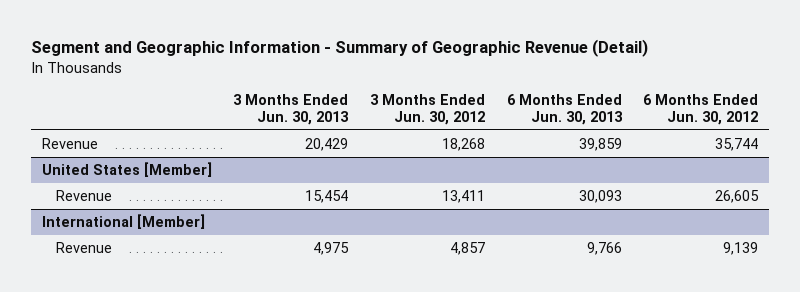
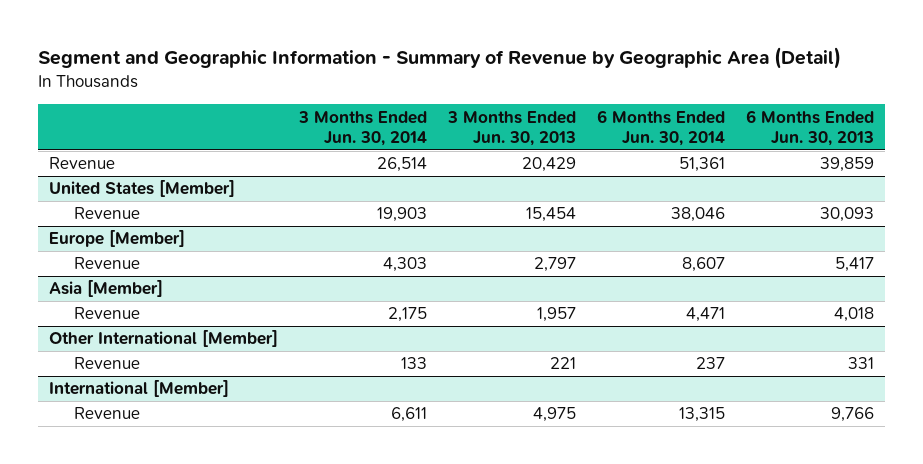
- Segment and Geographic Information - Summary of Geographic Revenue (Detail)
+ Segment and Geographic Information - Summary of Revenue by Geographic Area (Detail)
- | 3 Months Ended Jun. 30, 2013 | 3 Months Ended Jun. 30, 2012 | 6 Months Ended Jun. 30, 2013 | 6 Months Ended Jun. 30, 2012
+ | 3 Months Ended Jun. 30, 2014 | 3 Months Ended Jun. 30, 2013 | 6 Months Ended Jun. 30, 2014 | 6 Months Ended Jun. 30, 2013
+ Europe [Member]
+ Revenue | 4,303 | 2,797 | 8,607 | 5,417
+ Asia [Member]
+ Revenue | 2,175 | 1,957 | 4,471 | 4,018
+ Other International [Member]
+ Revenue | 133 | 221 | 237 | 331

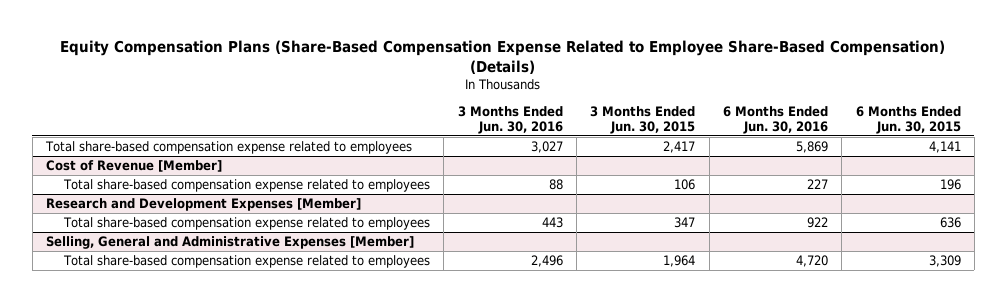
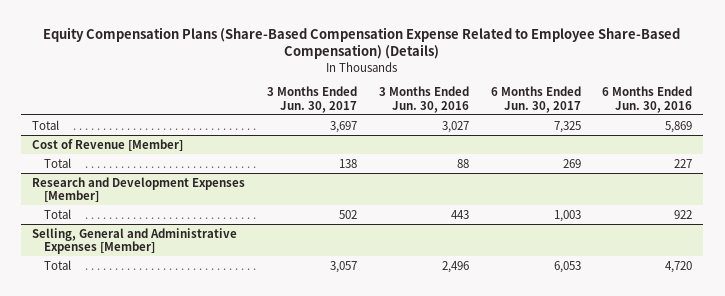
- | 3 Months Ended Jun. 30, 2016 | 3 Months Ended Jun. 30, 2015 | 6 Months Ended Jun. 30, 2016 | 6 Months Ended Jun. 30, 2015
+ | 3 Months Ended Jun. 30, 2017 | 3 Months Ended Jun. 30, 2016 | 6 Months Ended Jun. 30, 2017 | 6 Months Ended Jun. 30, 2016
- Total share-based compensation expense related to employees | 3,027 | 2,417 | 5,869 | 4,141
+ Total | 3,697 | 3,027 | 7,325 | 5,869
@ Cost of Revenue [Member]
- Total share-based compensation expense related to employees | 88 | 106 | 227 | 196
+ Total | 138 | 88 | 269 | 227
@ Research and Development Expenses [Member]
- Total share-based compensation expense related to employees | 443 | 347 | 922 | 636
+ Total | 502 | 443 | 1,003 | 922
@ Selling, General and Administrative Expenses [Member]
- Total share-based compensation expense related to employees | 2,496 | 1,964 | 4,720 | 3,309
+ Total | 3,057 | 2,496 | 6,053 | 4,720

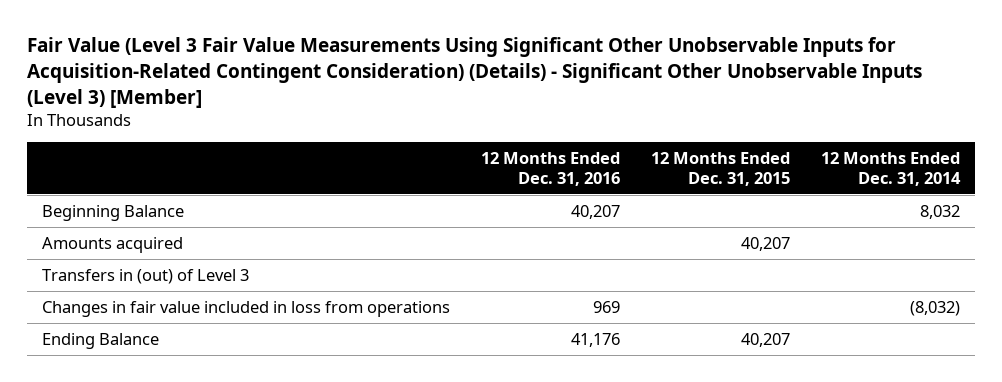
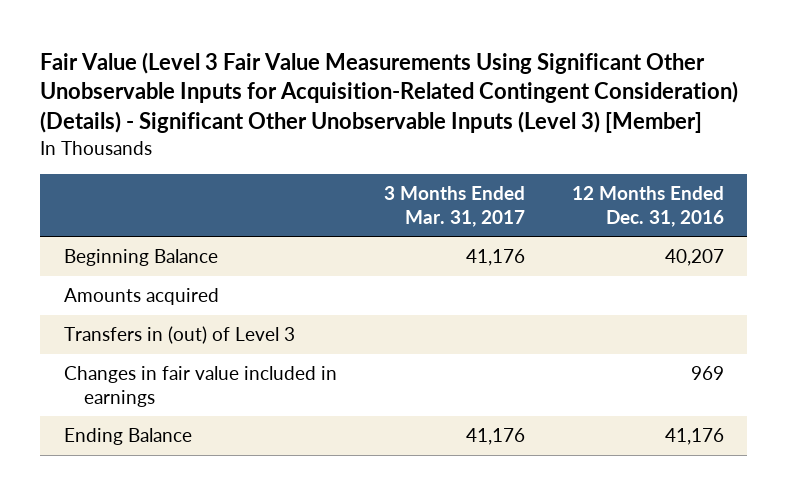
- | 12 Months Ended Dec. 31, 2016 | 12 Months Ended Dec. 31, 2015 | 12 Months Ended Dec. 31, 2014
+ | 3 Months Ended Mar. 31, 2017 | 12 Months Ended Dec. 31, 2016
- Changes in fair value included in loss from operations | 969 | | (8,032)
+ Changes in fair value included in earnings | | 969

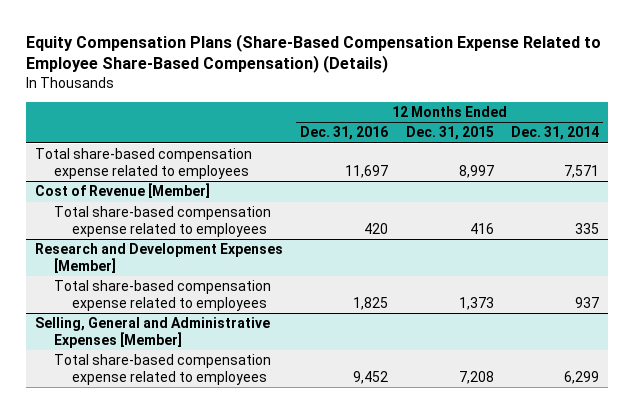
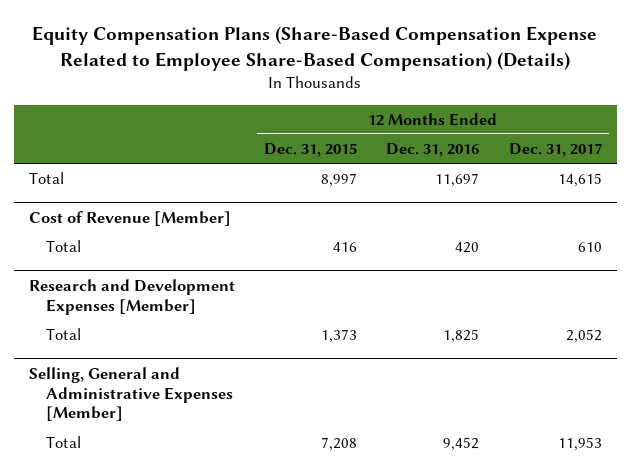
- | 12 Months Ended Dec. 31, 2016 | 12 Months Ended Dec. 31, 2015 | 12 Months Ended Dec. 31, 2014
+ | 12 Months Ended Dec. 31, 2015 | 12 Months Ended Dec. 31, 2016 | 12 Months Ended Dec. 31, 2017
- Total share-based compensation expense related to employees | 11,697 | 8,997 | 7,571
+ Total | 8,997 | 11,697 | 14,615
@ Cost of Revenue [Member]
- Total share-based compensation expense related to employees | 420 | 416 | 335
+ Total | 416 | 420 | 610
@ Research and Development Expenses [Member]
- Total share-based compensation expense related to employees | 1,825 | 1,373 | 937
+ Total | 1,373 | 1,825 | 2,052
@ Selling, General and Administrative Expenses [Member]
- Total share-based compensation expense related to employees | 9,452 | 7,208 | 6,299
+ Total | 7,208 | 9,452 | 11,953

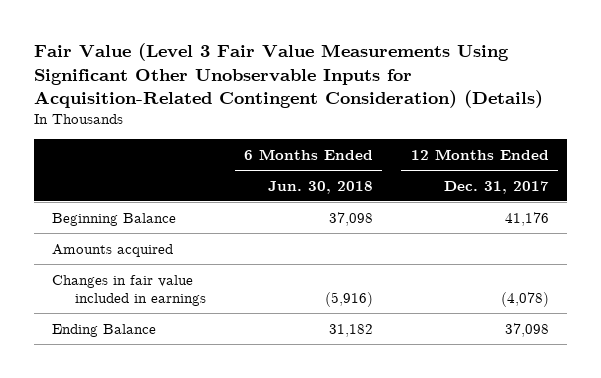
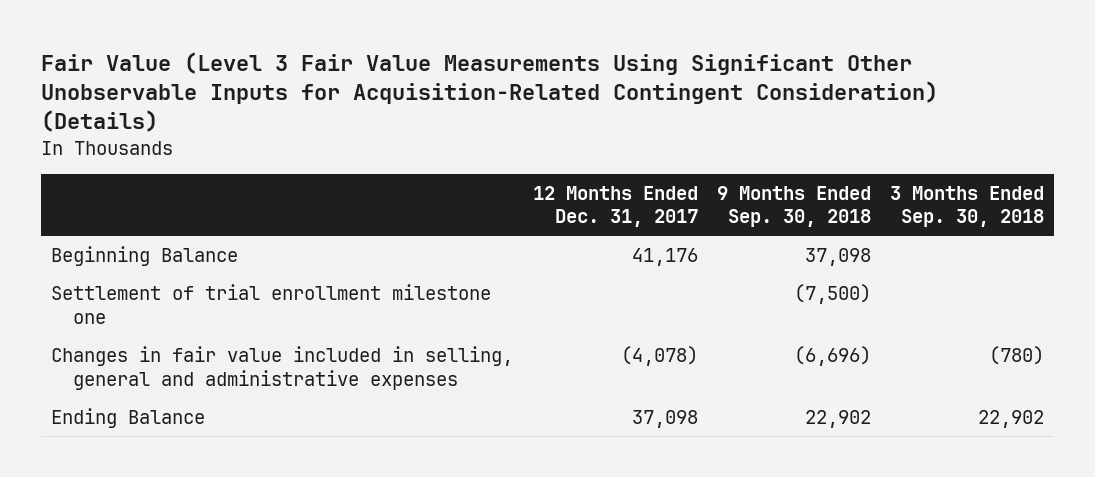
- | 6 Months Ended Jun. 30, 2018 | 12 Months Ended Dec. 31, 2017
+ | 12 Months Ended Dec. 31, 2017 | 9 Months Ended Sep. 30, 2018 | 3 Months Ended Sep. 30, 2018
- Amounts acquired
- Changes in fair value included in earnings | (5,916) | (4,078)
+ Settlement of trial enrollment milestone one | | (7,500) |
+ Changes in fair value included in selling, general and administrative expenses | (4,078) | (6,696) | (780)

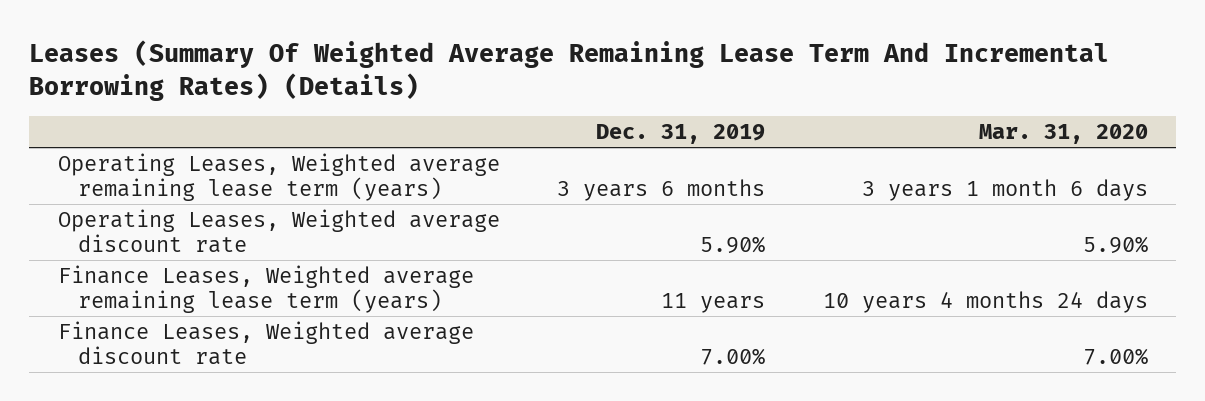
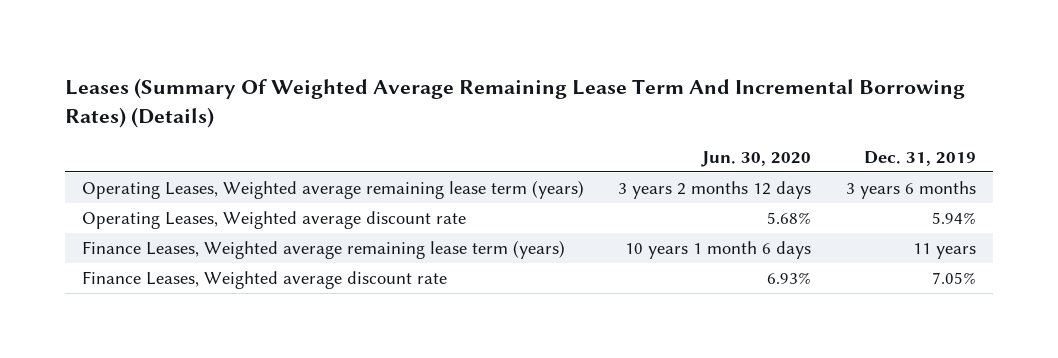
- | Dec. 31, 2019 | Mar. 31, 2020
+ | Jun. 30, 2020 | Dec. 31, 2019
- Operating Leases, Weighted average discount rate | 5.90% | 5.90%
+ Operating Leases, Weighted average discount rate | 5.68% | 5.94%
- Finance Leases, Weighted average discount rate | 7.00% | 7.00%
+ Finance Leases, Weighted average discount rate | 6.93% | 7.05%

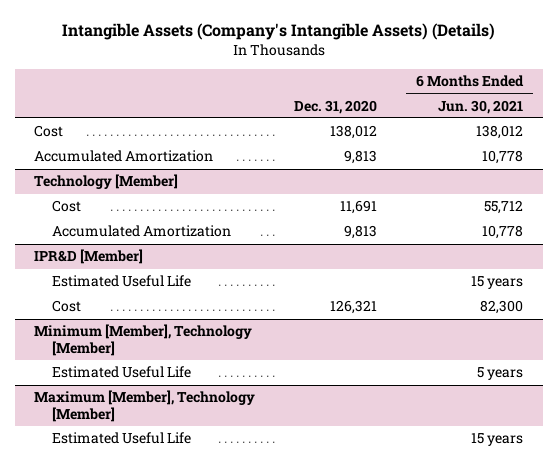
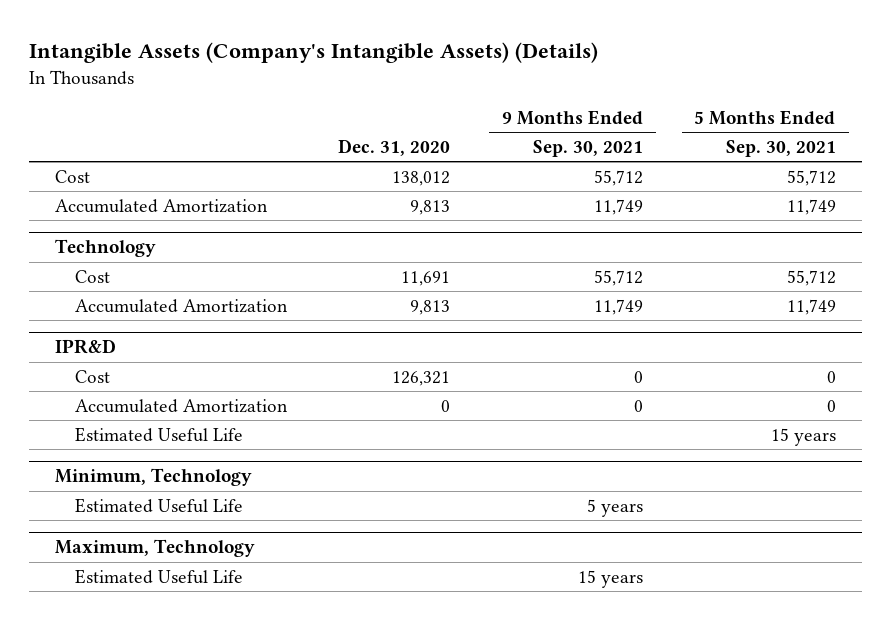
- | Dec. 31, 2020 | 6 Months Ended Jun. 30, 2021
+ | Dec. 31, 2020 | 9 Months Ended Sep. 30, 2021 | 5 Months Ended Sep. 30, 2021
- Technology [Member]
+ Technology
- IPR&D [Member]
- Estimated Useful Life | | 15 years
+ IPR&D
- Minimum [Member], Technology [Member]
+ Accumulated Amortization | 0 | 0 | 0
- Maximum [Member], Technology [Member]
+ Minimum, Technology
+ Maximum, Technology
+ Estimated Useful Life | | 15 years |

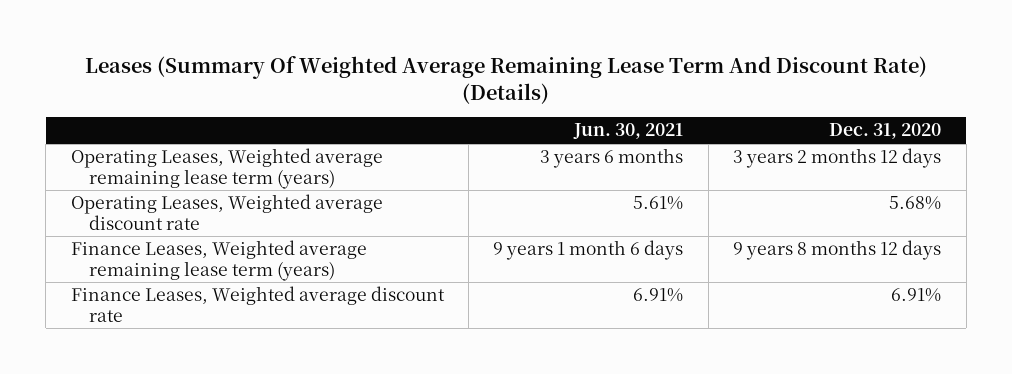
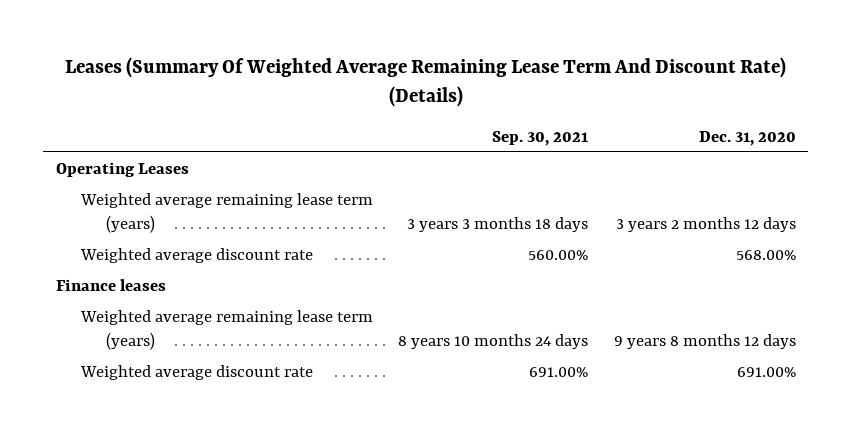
- | Jun. 30, 2021 | Dec. 31, 2020
+ | Sep. 30, 2021 | Dec. 31, 2020
- Operating Leases, Weighted average remaining lease term (years) | 3 years 6 months | 3 years 2 months 12 days
- Operating Leases, Weighted average discount rate | 5.61% | 5.68%
- Finance Leases, Weighted average remaining lease term (years) | 9 years 1 month 6 days | 9 years 8 months 12 days
- Finance Leases, Weighted average discount rate | 6.91% | 6.91%
+ Operating Leases
+ Weighted average remaining lease term (years) | 3 years 3 months 18 days | 3 years 2 months 12 days
+ Weighted average discount rate | 560.00% | 568.00%
+ Finance leases
+ Weighted average remaining lease term (years) | 8 years 10 months 24 days | 9 years 8 months 12 days
+ Weighted average discount rate | 691.00% | 691.00%

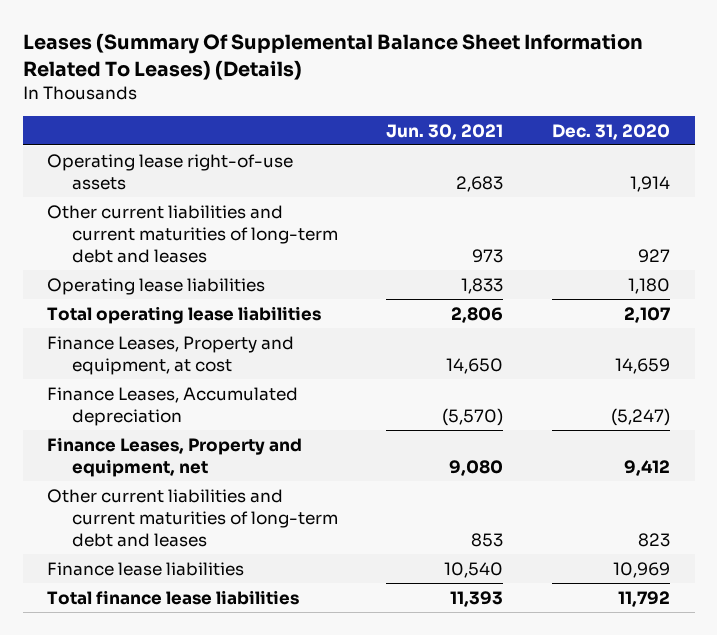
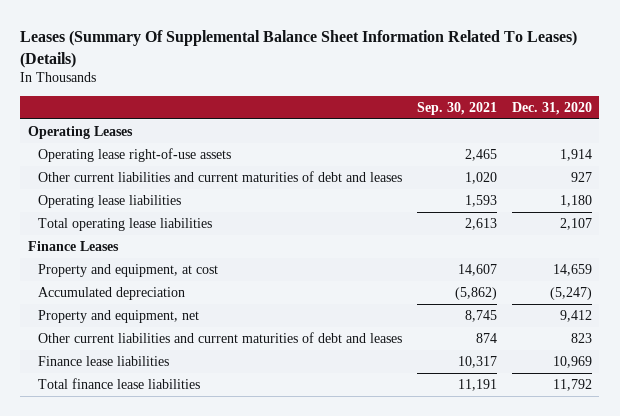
- | Jun. 30, 2021 | Dec. 31, 2020
+ | Sep. 30, 2021 | Dec. 31, 2020
+ Operating Leases
- Other current liabilities and current maturities of long-term debt and leases | 973 | 927
+ Other current liabilities and current maturities of debt and leases | 1,020 | 927
- Finance Leases, Property and equipment, at cost | 14,650 | 14,659
- Finance Leases, Accumulated depreciation | (5,570) | (5,247)
- Finance Leases, Property and equipment, net | 9,080 | 9,412
- Other current liabilities and current maturities of long-term debt and leases | 853 | 823
+ Finance Leases
+ Property and equipment, at cost | 14,607 | 14,659
+ Accumulated depreciation | (5,862) | (5,247)
+ Property and equipment, net | 8,745 | 9,412
+ Other current liabilities and current maturities of debt and leases | 874 | 823

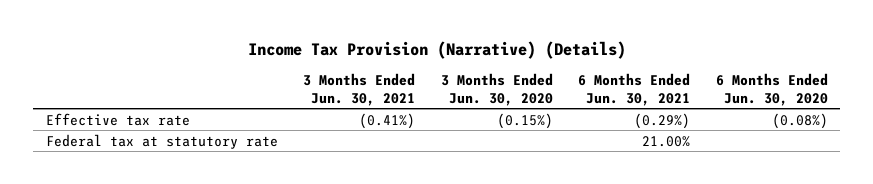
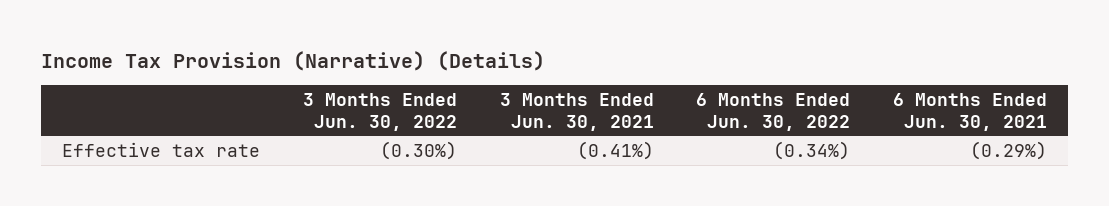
- | 3 Months Ended Jun. 30, 2021 | 3 Months Ended Jun. 30, 2020 | 6 Months Ended Jun. 30, 2021 | 6 Months Ended Jun. 30, 2020
+ | 3 Months Ended Jun. 30, 2022 | 3 Months Ended Jun. 30, 2021 | 6 Months Ended Jun. 30, 2022 | 6 Months Ended Jun. 30, 2021
- Federal tax at statutory rate | | | 21.00% |

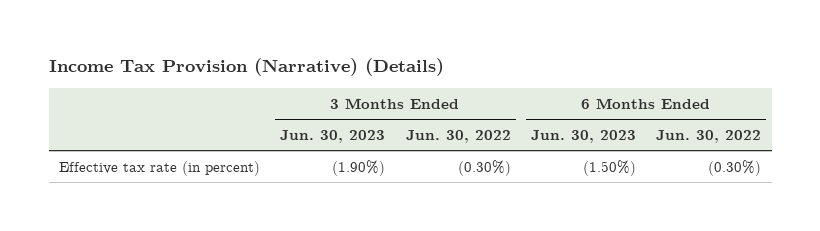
- | 3 Months Ended Jun. 30, 2022 | 3 Months Ended Jun. 30, 2021 | 6 Months Ended Jun. 30, 2022 | 6 Months Ended Jun. 30, 2021
+ | 3 Months Ended Jun. 30, 2023 | 3 Months Ended Jun. 30, 2022 | 6 Months Ended Jun. 30, 2023 | 6 Months Ended Jun. 30, 2022
- Effective tax rate | (0.30%) | (0.41%) | (0.34%) | (0.29%)
+ Effective tax rate (in percent) | (1.90%) | (0.30%) | (1.50%) | (0.30%)

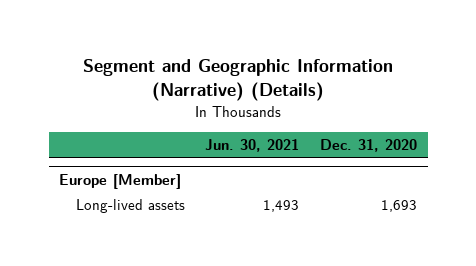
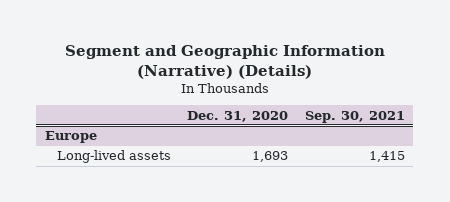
- | Jun. 30, 2021 | Dec. 31, 2020
+ | Dec. 31, 2020 | Sep. 30, 2021
- Europe [Member]
+ Europe

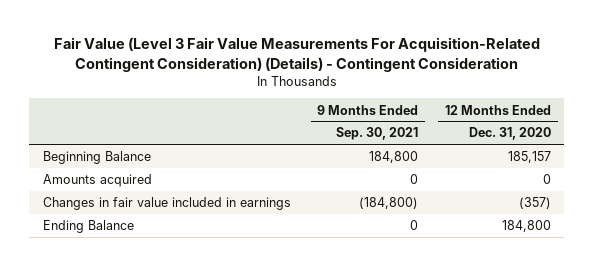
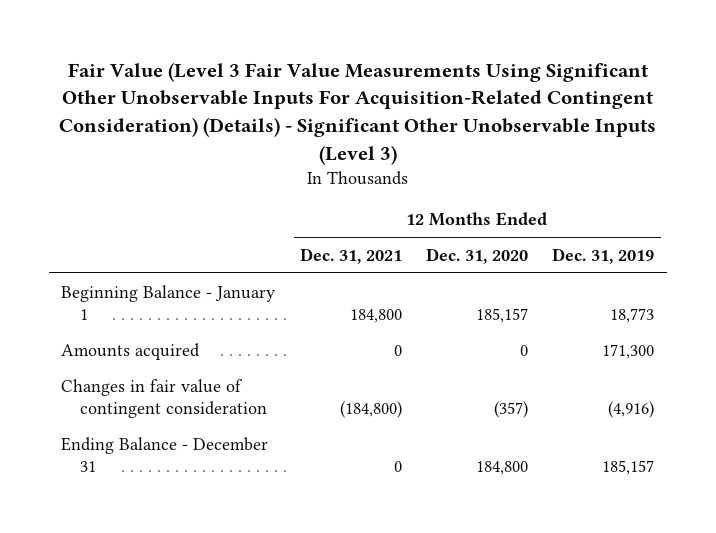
- Fair Value (Level 3 Fair Value Measurements For Acquisition-Related Contingent Consideration) (Details) - Contingent Consideration
+ Fair Value (Level 3 Fair Value Measurements Using Significant Other Unobservable Inputs For Acquisition-Related Contingent Consideration) (Details) - Significant Other Unobservable Inputs (Level 3)
- | 9 Months Ended Sep. 30, 2021 | 12 Months Ended Dec. 31, 2020
+ | 12 Months Ended Dec. 31, 2021 | 12 Months Ended Dec. 31, 2020 | 12 Months Ended Dec. 31, 2019
- Beginning Balance | 184,800 | 185,157
+ Beginning Balance - January 1 | 184,800 | 185,157 | 18,773
- Changes in fair value included in earnings | (184,800) | (357)
- Ending Balance | 0 | 184,800
+ Changes in fair value of contingent consideration | (184,800) | (357) | (4,916)
+ Ending Balance - December 31 | 0 | 184,800 | 185,157

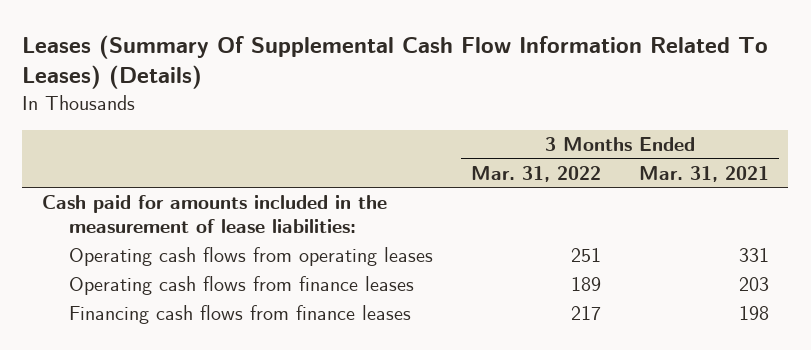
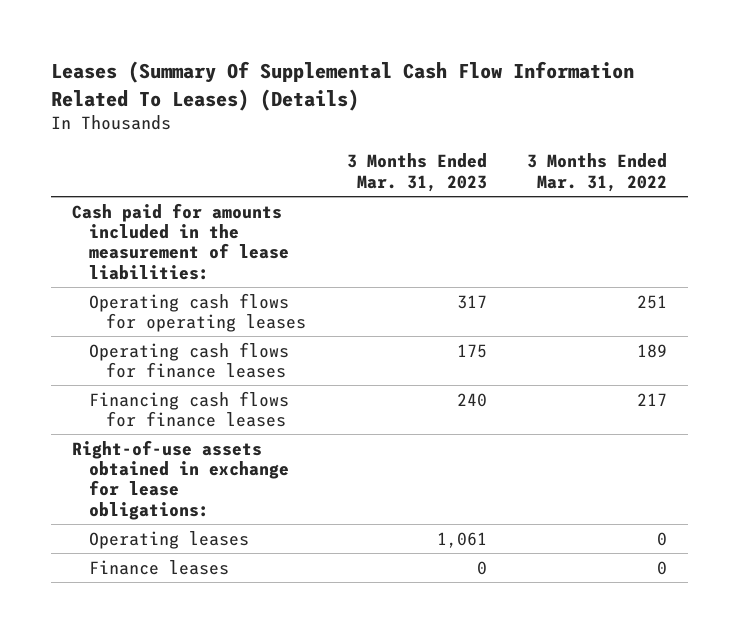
- | 3 Months Ended Mar. 31, 2022 | 3 Months Ended Mar. 31, 2021
+ | 3 Months Ended Mar. 31, 2023 | 3 Months Ended Mar. 31, 2022
- Operating cash flows from operating leases | 251 | 331
- Operating cash flows from finance leases | 189 | 203
- Financing cash flows from finance leases | 217 | 198
+ Operating cash flows for operating leases | 317 | 251
+ Operating cash flows for finance leases | 175 | 189
+ Financing cash flows for finance leases | 240 | 217
+ Right-of-use assets obtained in exchange for lease obligations:
+ Operating leases | 1,061 | 0
+ Finance leases | 0 | 0

